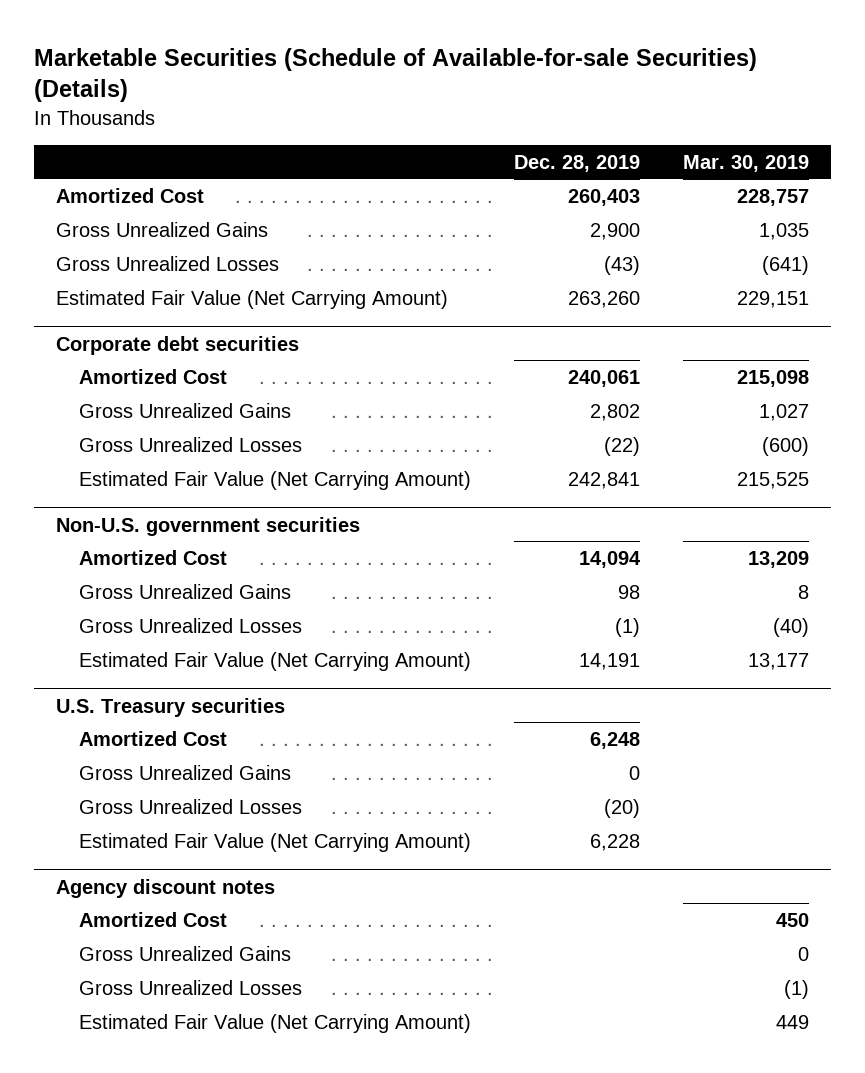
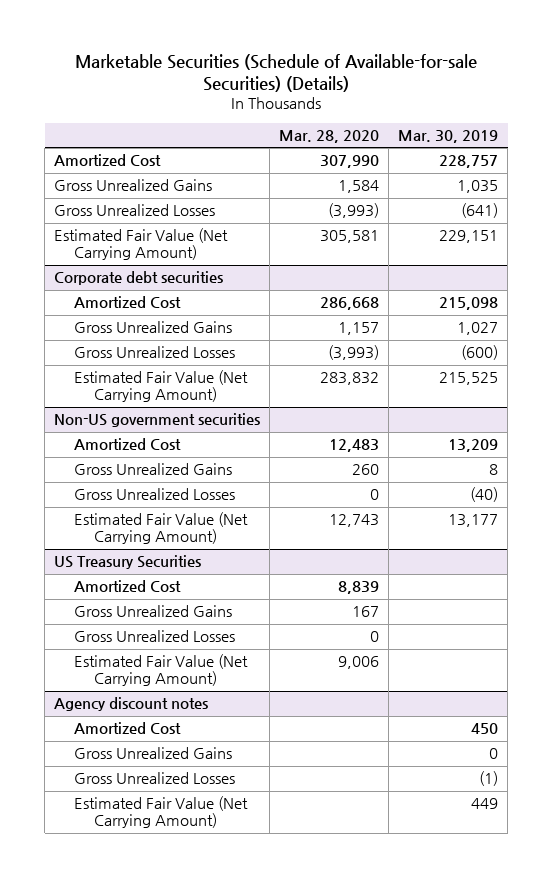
- | Dec. 28, 2019 | Mar. 30, 2019
+ | Mar. 28, 2020 | Mar. 30, 2019
- Non-U.S. government securities
+ Non-US government securities
- U.S. Treasury securities
+ US Treasury Securities

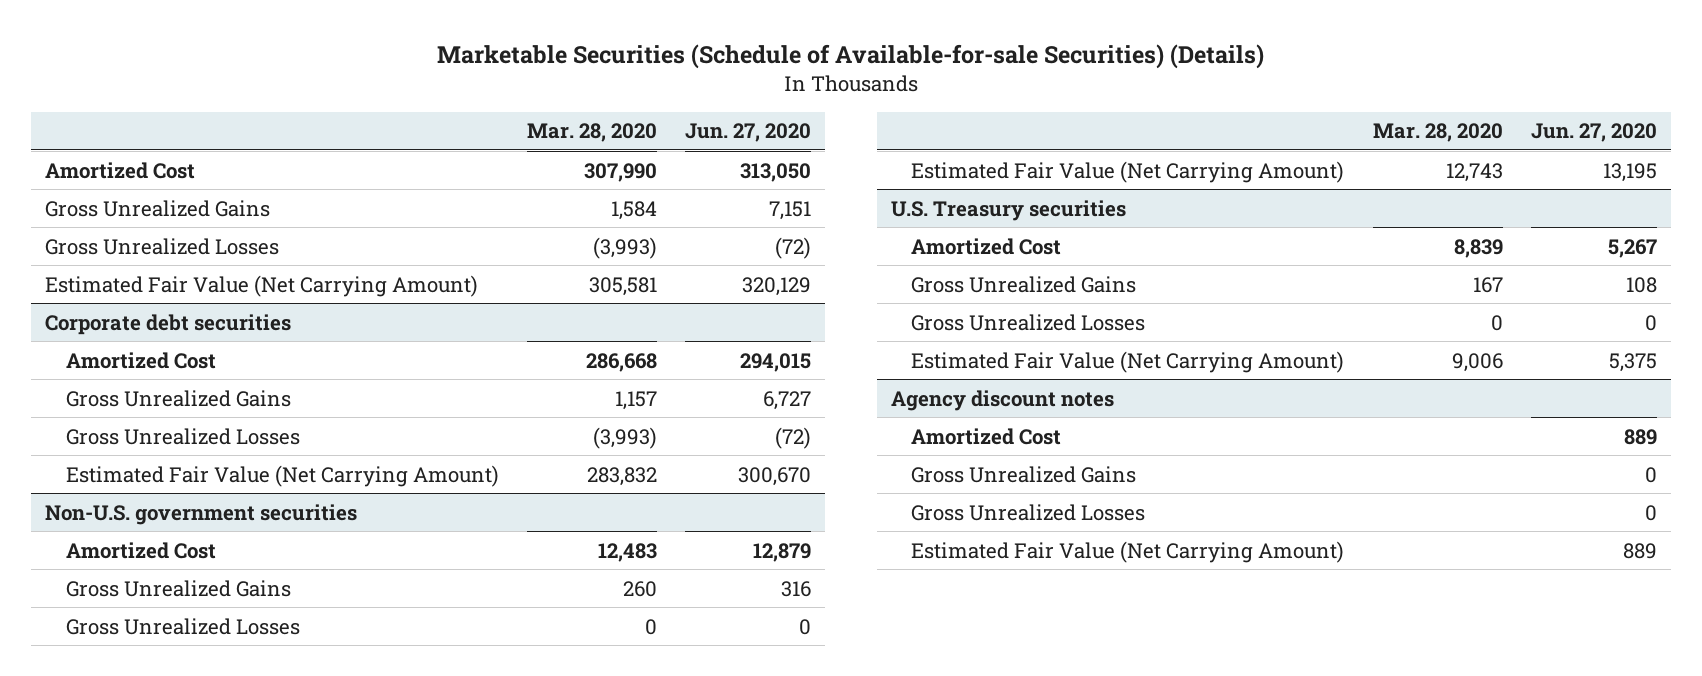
- | Mar. 28, 2020 | Mar. 30, 2019
+ | Mar. 28, 2020 | Jun. 27, 2020
- Non-US government securities
+ Non-U.S. government securities
- US Treasury Securities
+ U.S. Treasury securities

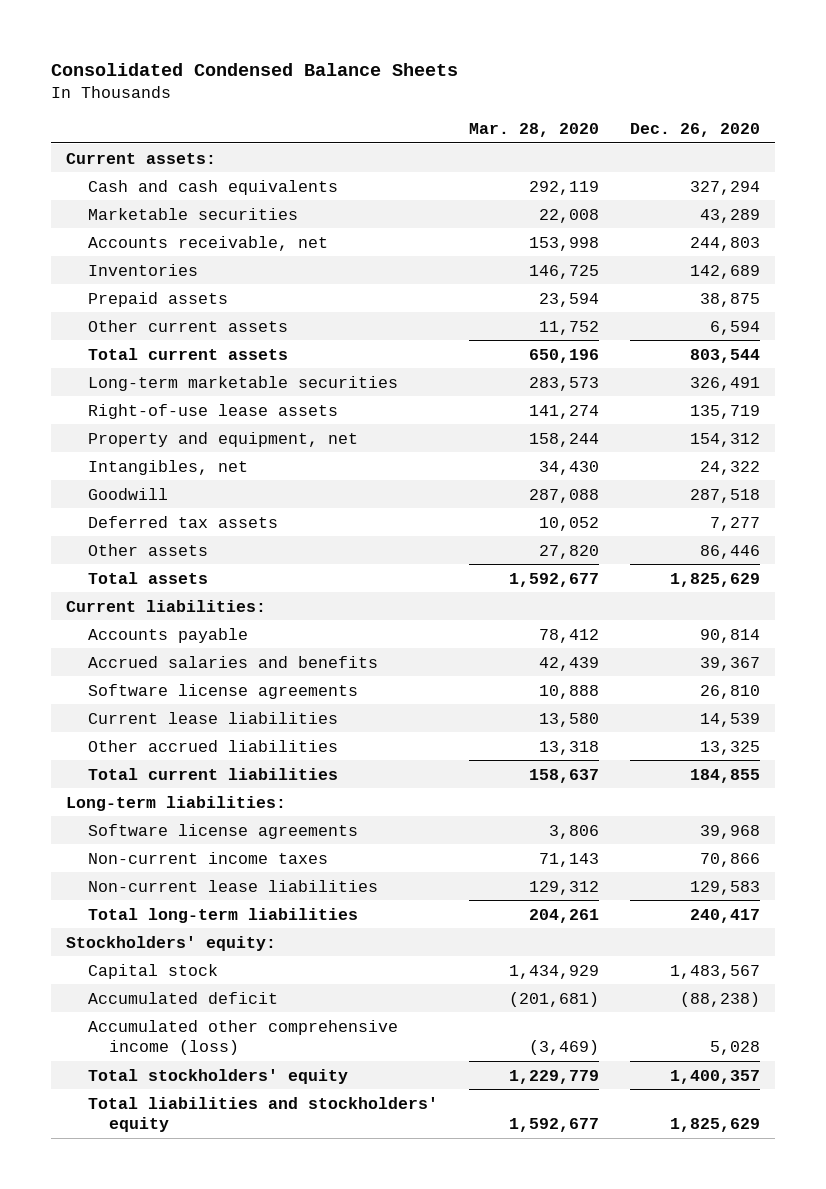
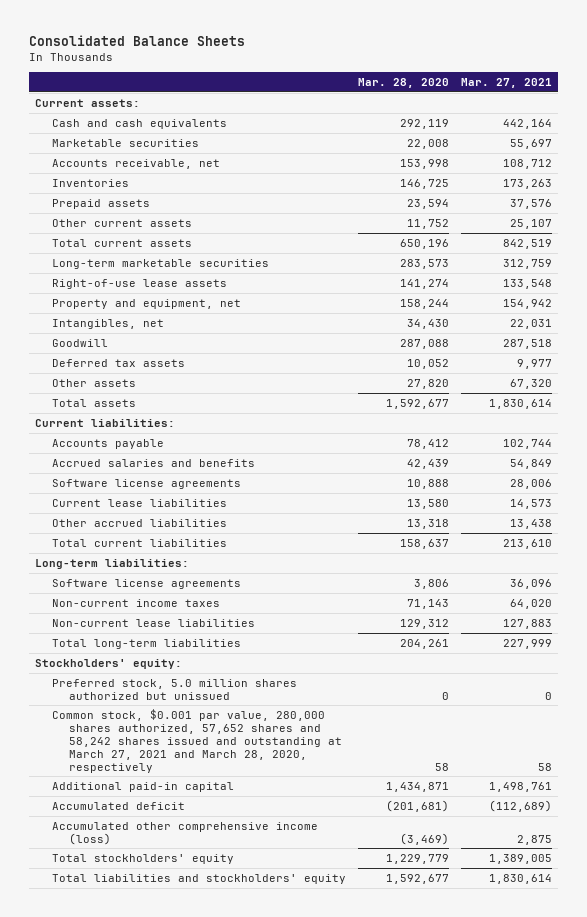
- Consolidated Condensed Balance Sheets
+ Consolidated Balance Sheets
- | Mar. 28, 2020 | Dec. 26, 2020
+ | Mar. 28, 2020 | Mar. 27, 2021
- Capital stock | 1,434,929 | 1,483,567
+ Preferred stock, 5.0 million shares authorized but unissued | 0 | 0
+ Common stock, $0.001 par value, 280,000 shares authorized, 57,652 shares and 58,242 shares issued and outstanding at March 27, 2021 and March 28, 2020, respectively | 58 | 58
+ Additional paid-in capital | 1,434,871 | 1,498,761

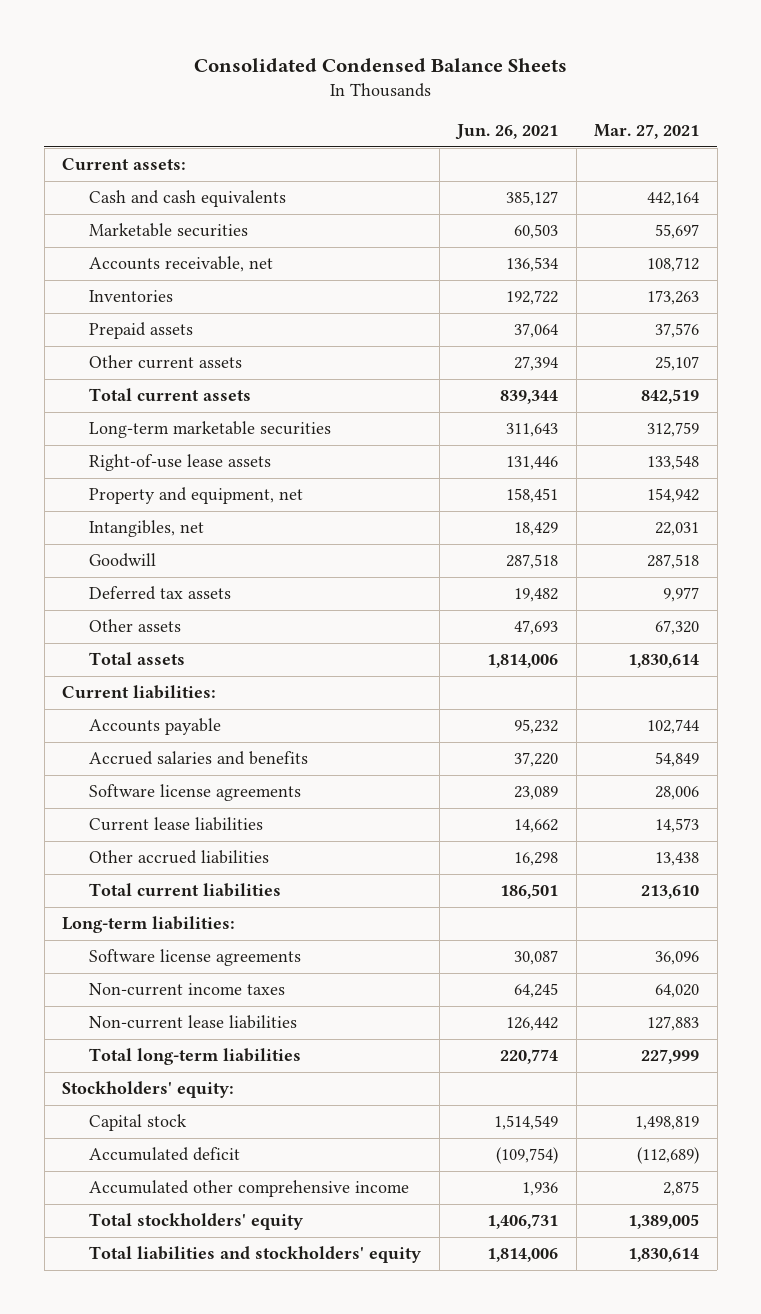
- Consolidated Balance Sheets
+ Consolidated Condensed Balance Sheets
- | Mar. 28, 2020 | Mar. 27, 2021
+ | Jun. 26, 2021 | Mar. 27, 2021
- Preferred stock, 5.0 million shares authorized but unissued | 0 | 0
- Common stock, $0.001 par value, 280,000 shares authorized, 57,652 shares and 58,242 shares issued and outstanding at March 27, 2021 and March 28, 2020, respectively | 58 | 58
- Additional paid-in capital | 1,434,871 | 1,498,761
+ Capital stock | 1,514,549 | 1,498,819
- Accumulated other comprehensive income (loss) | (3,469) | 2,875
+ Accumulated other comprehensive income | 1,936 | 2,875

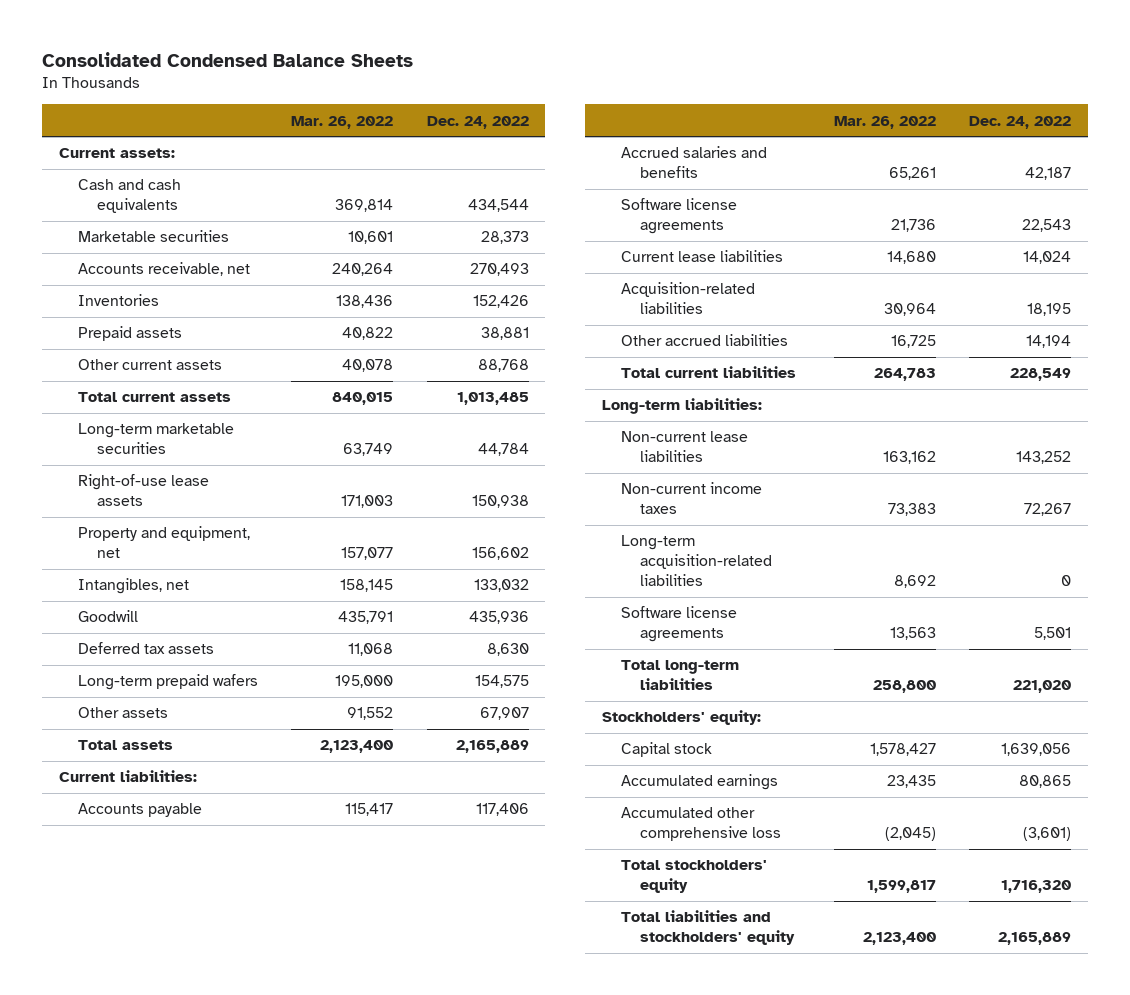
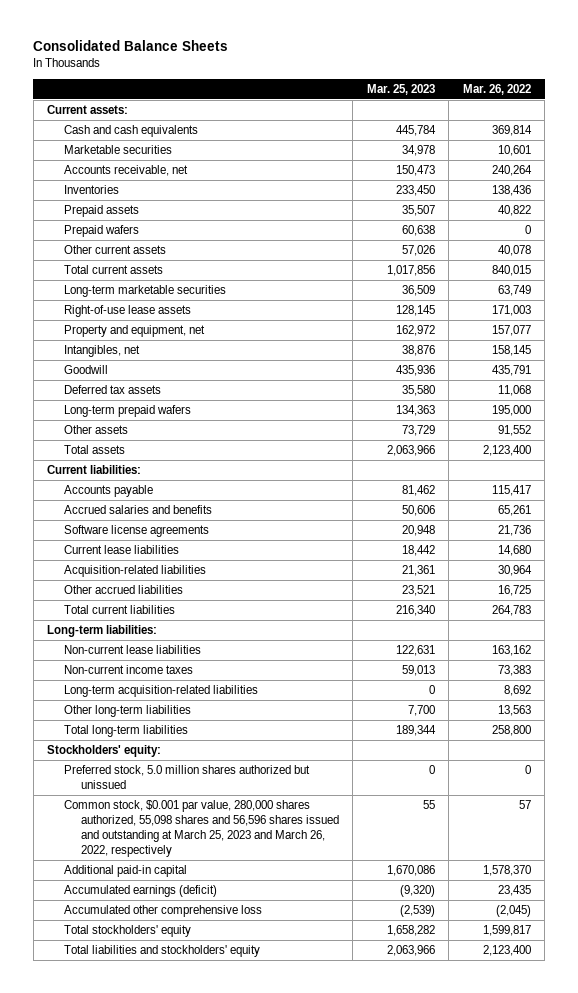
- Consolidated Condensed Balance Sheets
+ Consolidated Balance Sheets
- | Mar. 26, 2022 | Dec. 24, 2022
+ | Mar. 25, 2023 | Mar. 26, 2022
+ Prepaid wafers | 60,638 | 0
- Software license agreements | 13,563 | 5,501
+ Other long-term liabilities | 7,700 | 13,563
- Capital stock | 1,578,427 | 1,639,056
- Accumulated earnings | 23,435 | 80,865
+ Preferred stock, 5.0 million shares authorized but unissued | 0 | 0
+ Common stock, $0.001 par value, 280,000 shares authorized, 55,098 shares and 56,596 shares issued and outstanding at March 25, 2023 and March 26, 2022, respectively | 55 | 57
+ Additional paid-in capital | 1,670,086 | 1,578,370
+ Accumulated earnings (deficit) | (9,320) | 23,435

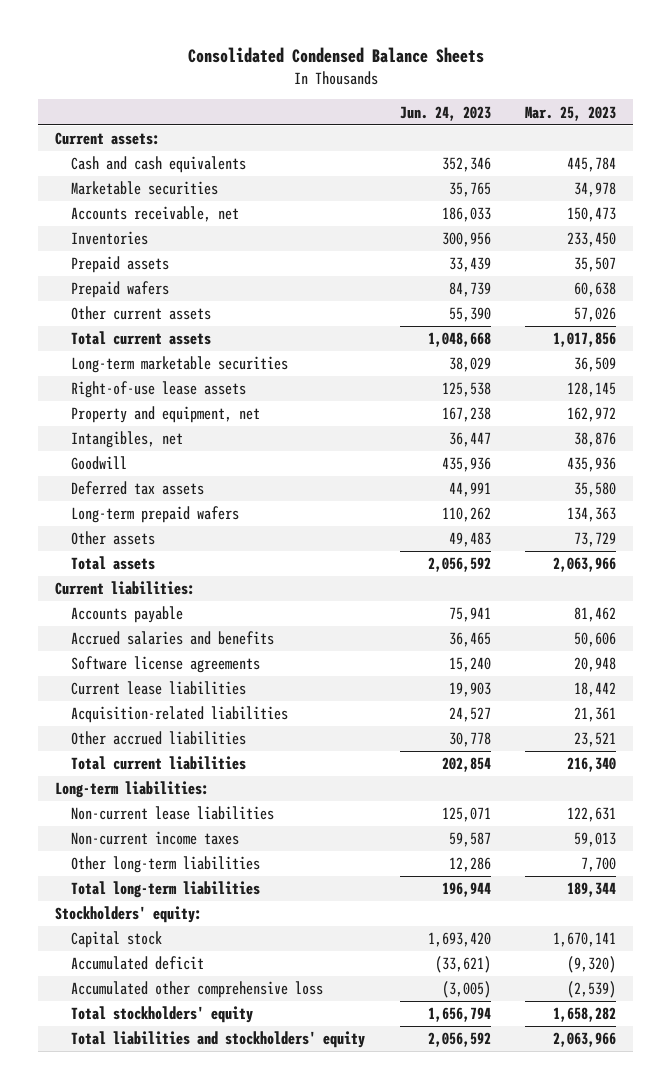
- Consolidated Balance Sheets
+ Consolidated Condensed Balance Sheets
- | Mar. 25, 2023 | Mar. 26, 2022
+ | Jun. 24, 2023 | Mar. 25, 2023
- Long-term acquisition-related liabilities | 0 | 8,692
- Preferred stock, 5.0 million shares authorized but unissued | 0 | 0
- Common stock, $0.001 par value, 280,000 shares authorized, 55,098 shares and 56,596 shares issued and outstanding at March 25, 2023 and March 26, 2022, respectively | 55 | 57
- Additional paid-in capital | 1,670,086 | 1,578,370
- Accumulated earnings (deficit) | (9,320) | 23,435
+ Capital stock | 1,693,420 | 1,670,141
+ Accumulated deficit | (33,621) | (9,320)

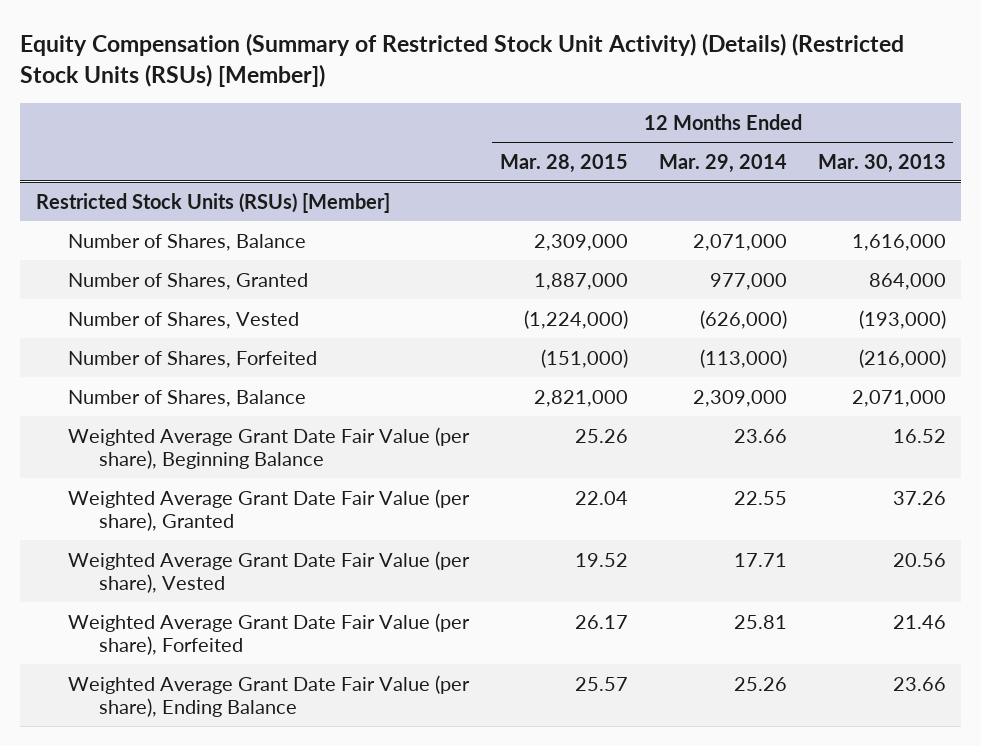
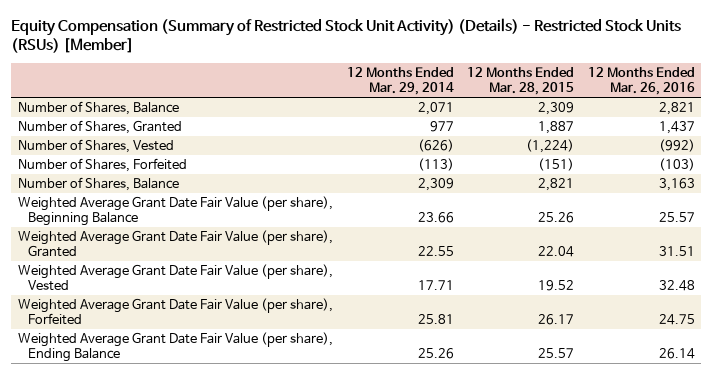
- Equity Compensation (Summary of Restricted Stock Unit Activity) (Details) (Restricted Stock Units (RSUs) [Member])
+ Equity Compensation (Summary of Restricted Stock Unit Activity) (Details) - Restricted Stock Units (RSUs) [Member]
- | 12 Months Ended Mar. 28, 2015 | 12 Months Ended Mar. 29, 2014 | 12 Months Ended Mar. 30, 2013
+ | 12 Months Ended Mar. 29, 2014 | 12 Months Ended Mar. 28, 2015 | 12 Months Ended Mar. 26, 2016
- Restricted Stock Units (RSUs) [Member]
- Number of Shares, Balance | 2,309,000 | 2,071,000 | 1,616,000
- Number of Shares, Granted | 1,887,000 | 977,000 | 864,000
- Number of Shares, Vested | (1,224,000) | (626,000) | (193,000)
- Number of Shares, Forfeited | (151,000) | (113,000) | (216,000)
- Number of Shares, Balance | 2,821,000 | 2,309,000 | 2,071,000
+ Number of Shares, Balance | 2,071 | 2,309 | 2,821
+ Number of Shares, Granted | 977 | 1,887 | 1,437
+ Number of Shares, Vested | (626) | (1,224) | (992)
+ Number of Shares, Forfeited | (113) | (151) | (103)
+ Number of Shares, Balance | 2,309 | 2,821 | 3,163

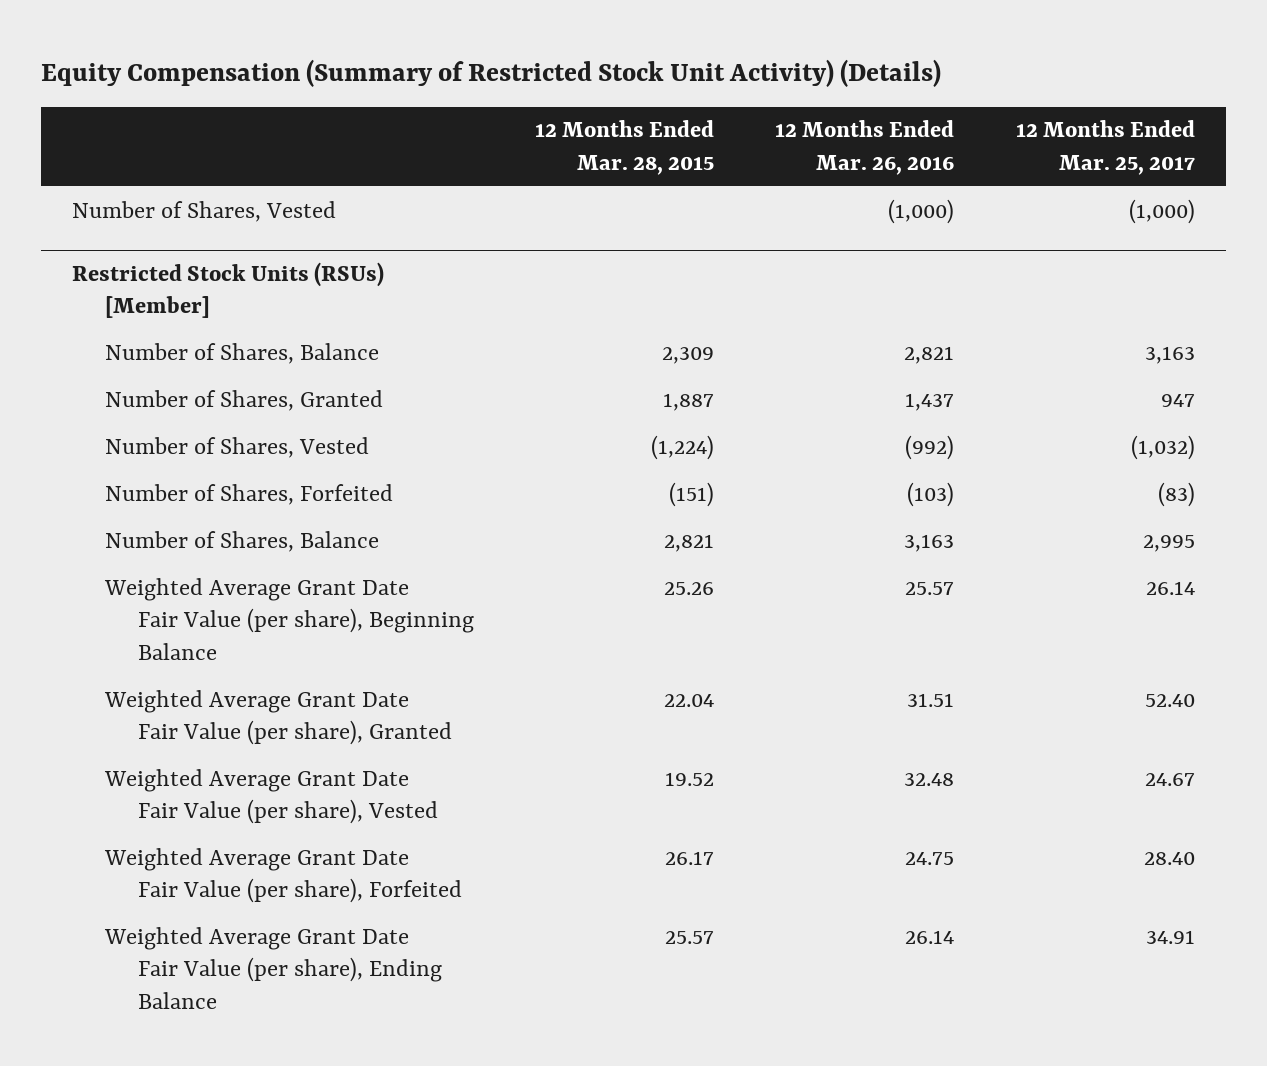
- Equity Compensation (Summary of Restricted Stock Unit Activity) (Details) - Restricted Stock Units (RSUs) [Member]
+ Equity Compensation (Summary of Restricted Stock Unit Activity) (Details)
- | 12 Months Ended Mar. 29, 2014 | 12 Months Ended Mar. 28, 2015 | 12 Months Ended Mar. 26, 2016
+ | 12 Months Ended Mar. 28, 2015 | 12 Months Ended Mar. 26, 2016 | 12 Months Ended Mar. 25, 2017
+ Number of Shares, Vested | | (1,000) | (1,000)
+ Restricted Stock Units (RSUs) [Member]

